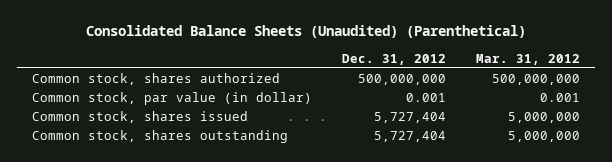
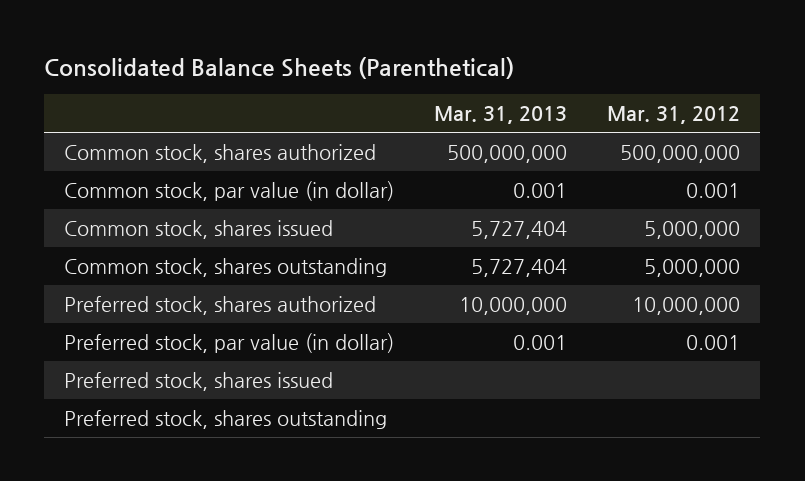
- Consolidated Balance Sheets (Unaudited) (Parenthetical)
+ Consolidated Balance Sheets (Parenthetical)
- | Dec. 31, 2012 | Mar. 31, 2012
+ | Mar. 31, 2013 | Mar. 31, 2012
+ Preferred stock, shares authorized | 10,000,000 | 10,000,000
+ Preferred stock, par value (in dollar) | 0.001 | 0.001
+ Preferred stock, shares issued
+ Preferred stock, shares outstanding

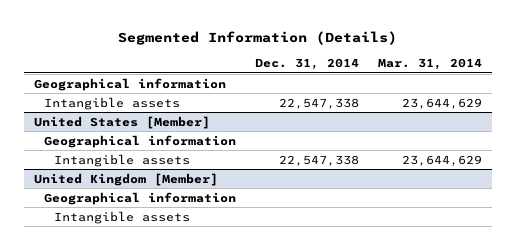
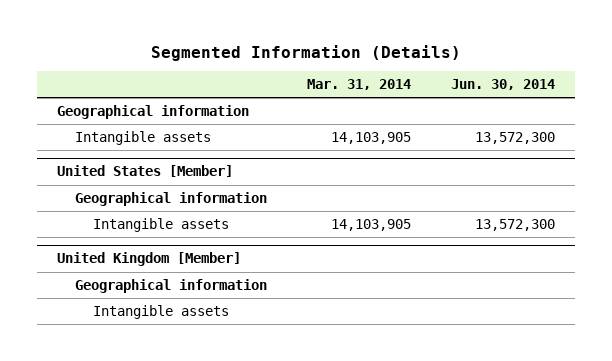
- | Dec. 31, 2014 | Mar. 31, 2014
+ | Mar. 31, 2014 | Jun. 30, 2014
- Intangible assets | 22,547,338 | 23,644,629
+ Intangible assets | 14,103,905 | 13,572,300
@ United States [Member]
- Intangible assets | 22,547,338 | 23,644,629
+ Intangible assets | 14,103,905 | 13,572,300

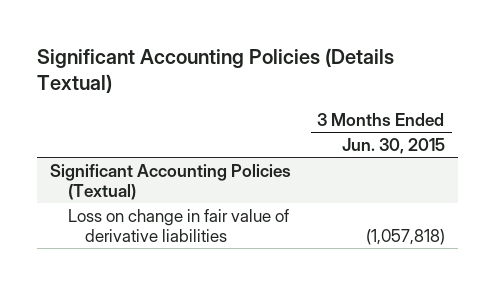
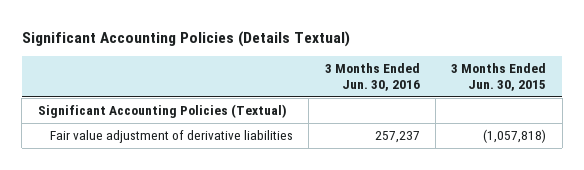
- | 3 Months Ended Jun. 30, 2015
+ | 3 Months Ended Jun. 30, 2016 | 3 Months Ended Jun. 30, 2015
- Loss on change in fair value of derivative liabilities | (1,057,818)
+ Fair value adjustment of derivative liabilities | 257,237 | (1,057,818)

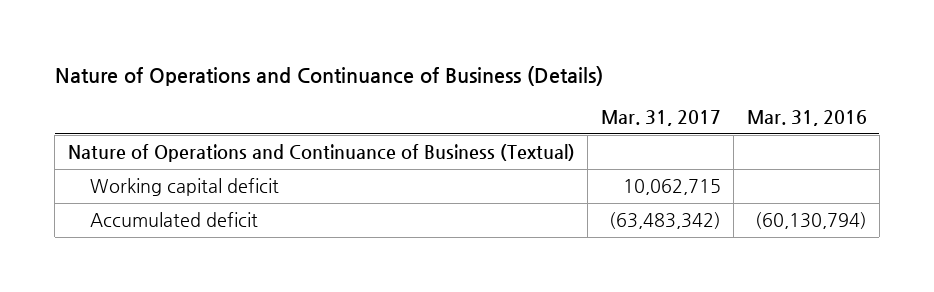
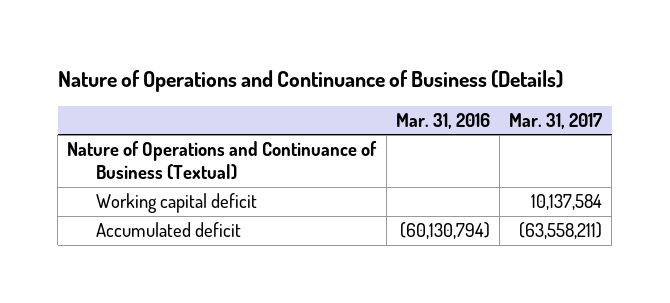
- | Mar. 31, 2017 | Mar. 31, 2016
+ | Mar. 31, 2016 | Mar. 31, 2017
- Working capital deficit | 10,062,715 |
- Accumulated deficit | (63,483,342) | (60,130,794)
+ Working capital deficit | | 10,137,584
+ Accumulated deficit | (60,130,794) | (63,558,211)

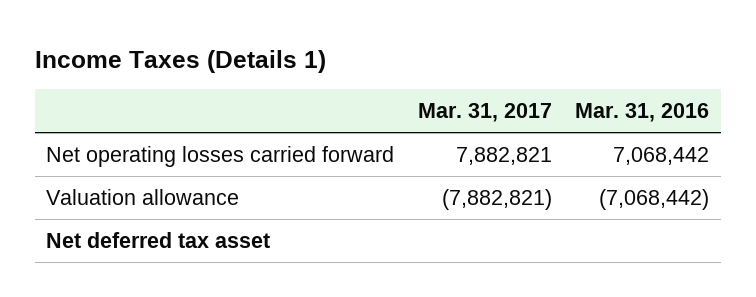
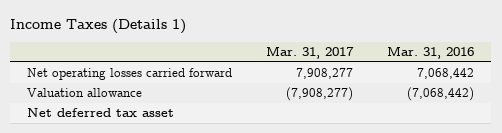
- Net operating losses carried forward | 7,882,821 | 7,068,442
- Valuation allowance | (7,882,821) | (7,068,442)
+ Net operating losses carried forward | 7,908,277 | 7,068,442
+ Valuation allowance | (7,908,277) | (7,068,442)

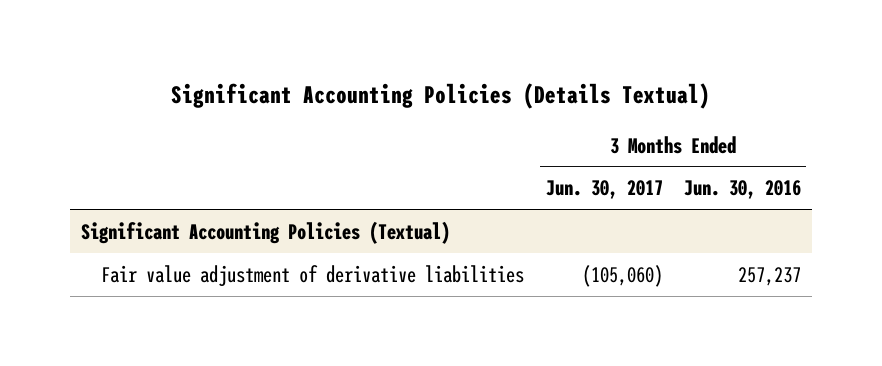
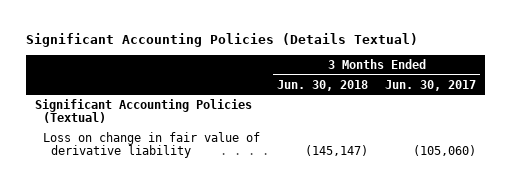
- | 3 Months Ended Jun. 30, 2017 | 3 Months Ended Jun. 30, 2016
+ | 3 Months Ended Jun. 30, 2018 | 3 Months Ended Jun. 30, 2017
- Fair value adjustment of derivative liabilities | (105,060) | 257,237
+ Loss on change in fair value of derivative liability | (145,147) | (105,060)

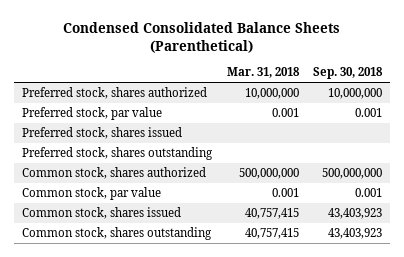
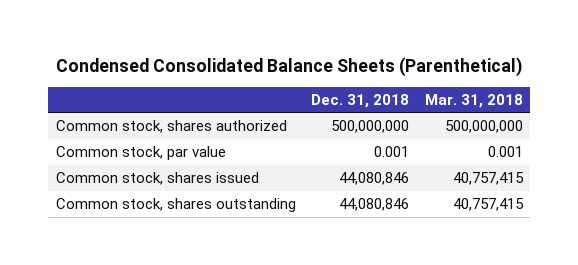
- | Mar. 31, 2018 | Sep. 30, 2018
+ | Dec. 31, 2018 | Mar. 31, 2018
- Preferred stock, shares authorized | 10,000,000 | 10,000,000
- Preferred stock, par value | 0.001 | 0.001
- Preferred stock, shares issued
- Preferred stock, shares outstanding

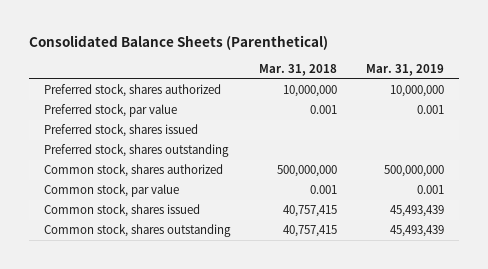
- Condensed Consolidated Balance Sheets (Parenthetical)
+ Consolidated Balance Sheets (Parenthetical)
- | Dec. 31, 2018 | Mar. 31, 2018
+ | Mar. 31, 2018 | Mar. 31, 2019
+ Preferred stock, shares authorized | 10,000,000 | 10,000,000
+ Preferred stock, par value | 0.001 | 0.001
+ Preferred stock, shares issued
+ Preferred stock, shares outstanding

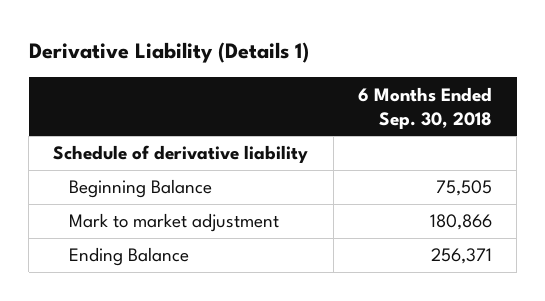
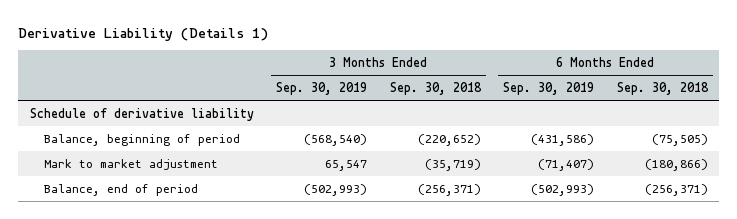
- | 6 Months Ended Sep. 30, 2018
+ | 3 Months Ended Sep. 30, 2019 | 3 Months Ended Sep. 30, 2018 | 6 Months Ended Sep. 30, 2019 | 6 Months Ended Sep. 30, 2018
- Beginning Balance | 75,505
- Mark to market adjustment | 180,866
- Ending Balance | 256,371
+ Balance, beginning of period | (568,540) | (220,652) | (431,586) | (75,505)
+ Mark to market adjustment | 65,547 | (35,719) | (71,407) | (180,866)
+ Balance, end of period | (502,993) | (256,371) | (502,993) | (256,371)

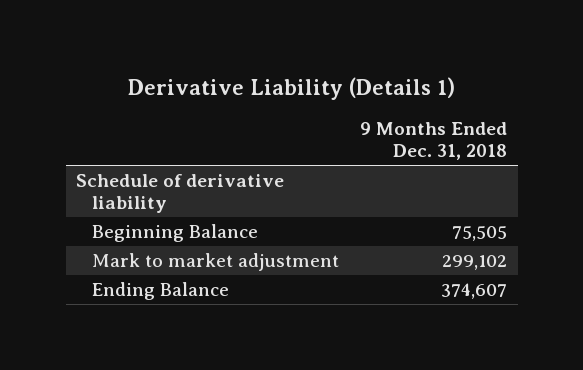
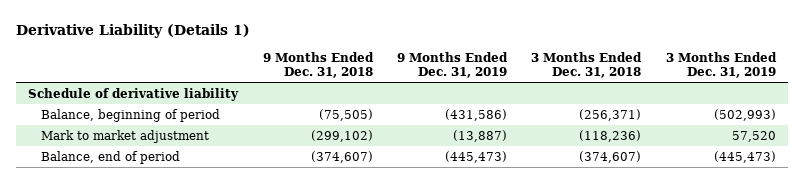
- | 9 Months Ended Dec. 31, 2018
+ | 9 Months Ended Dec. 31, 2018 | 9 Months Ended Dec. 31, 2019 | 3 Months Ended Dec. 31, 2018 | 3 Months Ended Dec. 31, 2019
- Beginning Balance | 75,505
- Mark to market adjustment | 299,102
- Ending Balance | 374,607
+ Balance, beginning of period | (75,505) | (431,586) | (256,371) | (502,993)
+ Mark to market adjustment | (299,102) | (13,887) | (118,236) | 57,520
+ Balance, end of period | (374,607) | (445,473) | (374,607) | (445,473)

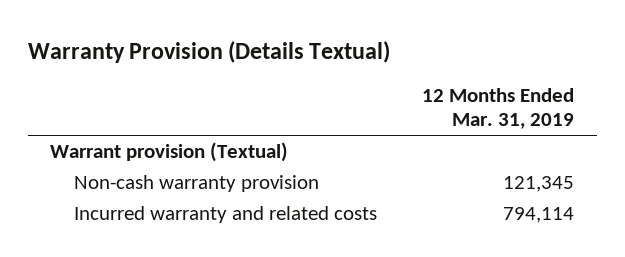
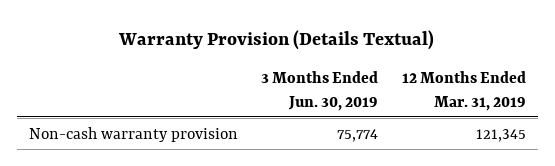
- | 12 Months Ended Mar. 31, 2019
+ | 3 Months Ended Jun. 30, 2019 | 12 Months Ended Mar. 31, 2019
- Warrant provision (Textual)
- Incurred warranty and related costs | 794,114

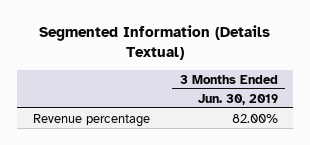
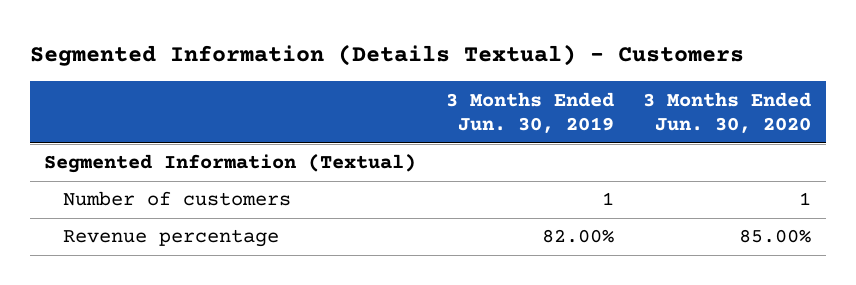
- Segmented Information (Details Textual)
+ Segmented Information (Details Textual) - Customers
- | 3 Months Ended Jun. 30, 2019
+ | 3 Months Ended Jun. 30, 2019 | 3 Months Ended Jun. 30, 2020
+ Segmented Information (Textual)
+ Number of customers | 1 | 1

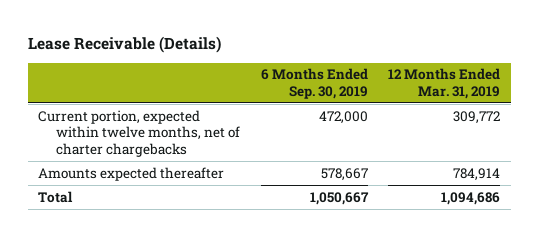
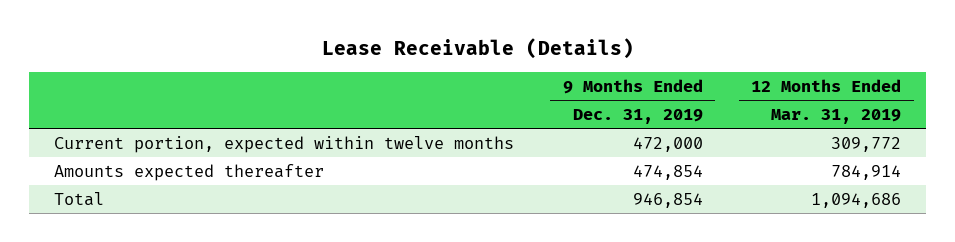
- | 6 Months Ended Sep. 30, 2019 | 12 Months Ended Mar. 31, 2019
+ | 9 Months Ended Dec. 31, 2019 | 12 Months Ended Mar. 31, 2019
- Current portion, expected within twelve months, net of charter chargebacks | 472,000 | 309,772
+ Current portion, expected within twelve months | 472,000 | 309,772

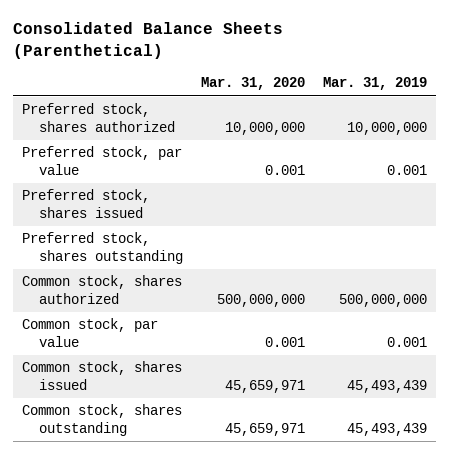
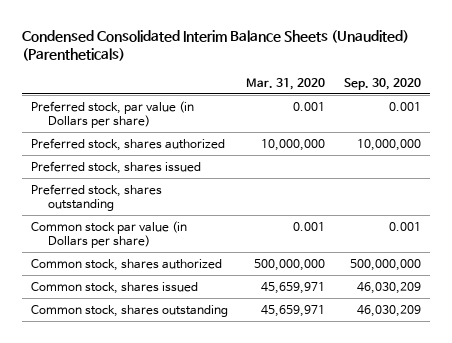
- Consolidated Balance Sheets (Parenthetical)
+ Condensed Consolidated Interim Balance Sheets (Unaudited) (Parentheticals)
- | Mar. 31, 2020 | Mar. 31, 2019
+ | Mar. 31, 2020 | Sep. 30, 2020
+ Preferred stock, par value (in Dollars per share) | 0.001 | 0.001
- Preferred stock, par value | 0.001 | 0.001
+ Common stock par value (in Dollars per share) | 0.001 | 0.001
- Common stock, par value | 0.001 | 0.001

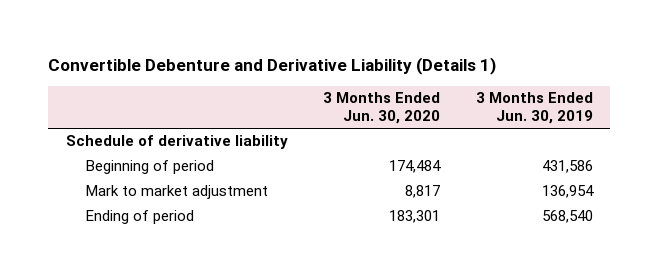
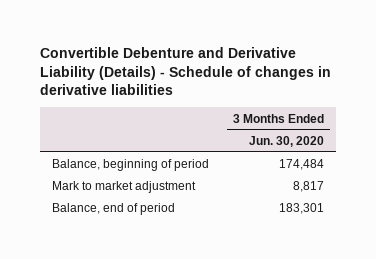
- Convertible Debenture and Derivative Liability (Details 1)
+ Convertible Debenture and Derivative Liability (Details) - Schedule of changes in derivative liabilities
- | 3 Months Ended Jun. 30, 2020 | 3 Months Ended Jun. 30, 2019
+ | 3 Months Ended Jun. 30, 2020
- Schedule of derivative liability
- Beginning of period | 174,484 | 431,586
+ Balance, beginning of period | 174,484
- Ending of period | 183,301 | 568,540
+ Balance, end of period | 183,301

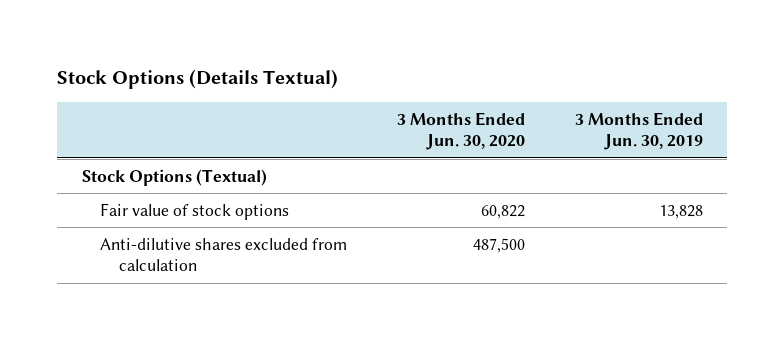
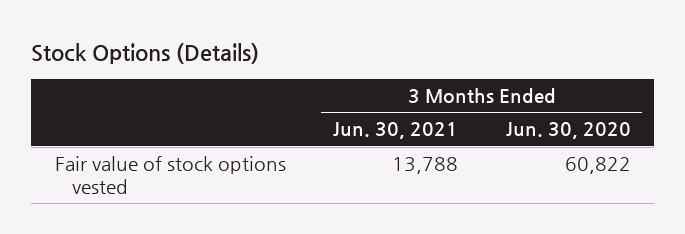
- Stock Options (Details Textual)
+ Stock Options (Details)
- | 3 Months Ended Jun. 30, 2020 | 3 Months Ended Jun. 30, 2019
+ | 3 Months Ended Jun. 30, 2021 | 3 Months Ended Jun. 30, 2020
- Stock Options (Textual)
- Fair value of stock options | 60,822 | 13,828
- Anti-dilutive shares excluded from calculation | 487,500 |
+ Fair value of stock options vested | 13,788 | 60,822

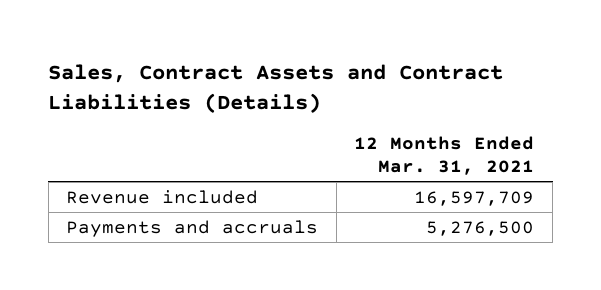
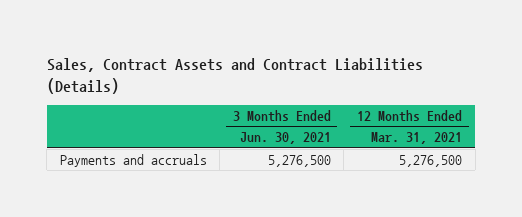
- | 12 Months Ended Mar. 31, 2021
+ | 3 Months Ended Jun. 30, 2021 | 12 Months Ended Mar. 31, 2021
- Revenue included | 16,597,709

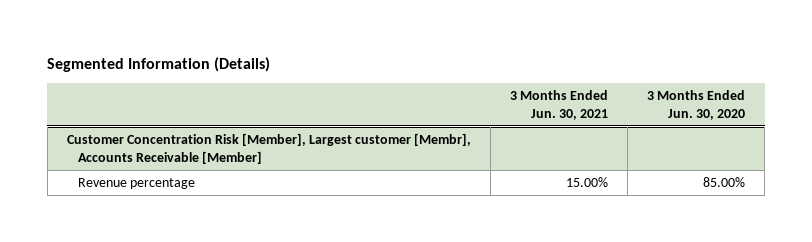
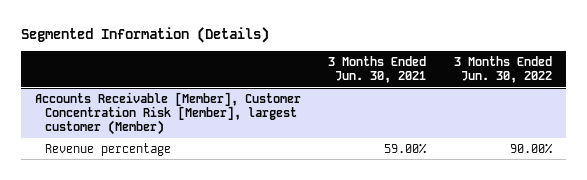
- | 3 Months Ended Jun. 30, 2021 | 3 Months Ended Jun. 30, 2020
+ | 3 Months Ended Jun. 30, 2021 | 3 Months Ended Jun. 30, 2022
- Customer Concentration Risk [Member], Largest customer [Membr], Accounts Receivable [Member]
- Revenue percentage | 15.00% | 85.00%
+ Accounts Receivable [Member], Customer Concentration Risk [Member], largest customer (Member)
+ Revenue percentage | 59.00% | 90.00%

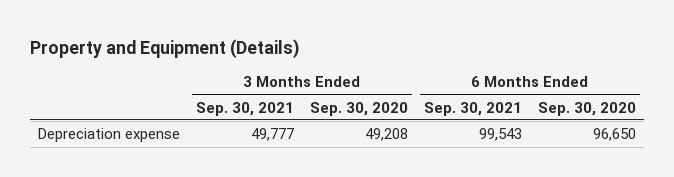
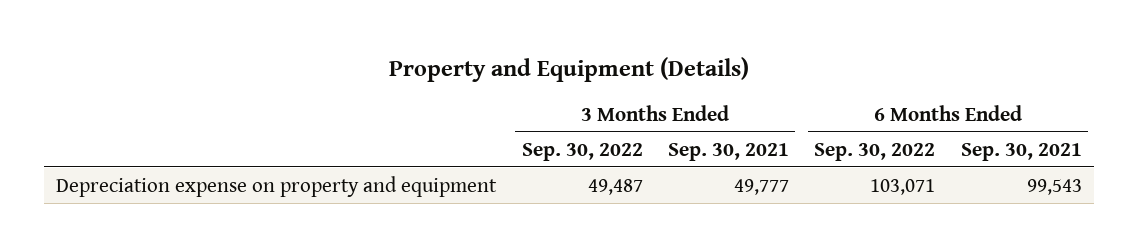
- | 3 Months Ended Sep. 30, 2021 | 3 Months Ended Sep. 30, 2020 | 6 Months Ended Sep. 30, 2021 | 6 Months Ended Sep. 30, 2020
+ | 3 Months Ended Sep. 30, 2022 | 3 Months Ended Sep. 30, 2021 | 6 Months Ended Sep. 30, 2022 | 6 Months Ended Sep. 30, 2021
- Depreciation expense | 49,777 | 49,208 | 99,543 | 96,650
+ Depreciation expense on property and equipment | 49,487 | 49,777 | 103,071 | 99,543

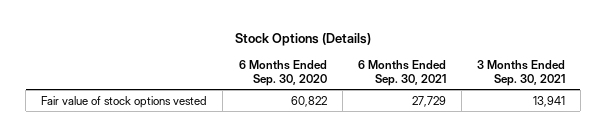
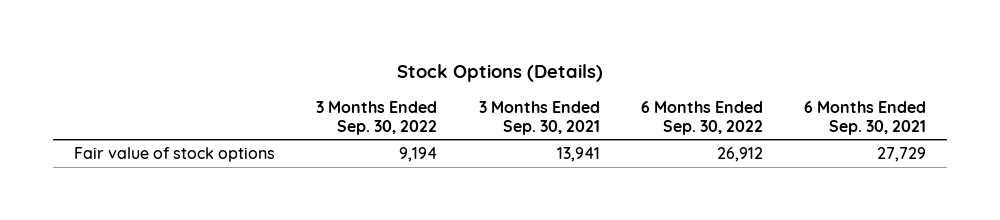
- | 6 Months Ended Sep. 30, 2020 | 6 Months Ended Sep. 30, 2021 | 3 Months Ended Sep. 30, 2021
+ | 3 Months Ended Sep. 30, 2022 | 3 Months Ended Sep. 30, 2021 | 6 Months Ended Sep. 30, 2022 | 6 Months Ended Sep. 30, 2021
- Fair value of stock options vested | 60,822 | 27,729 | 13,941
+ Fair value of stock options | 9,194 | 13,941 | 26,912 | 27,729

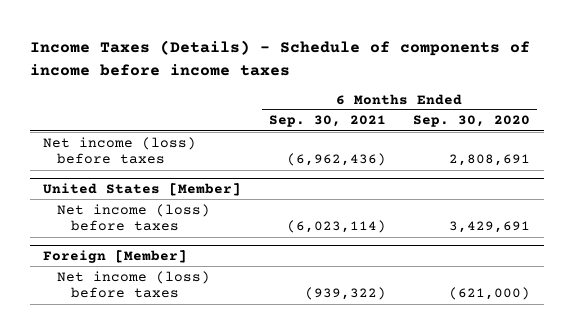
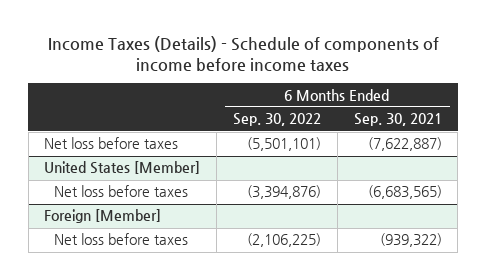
- | 6 Months Ended Sep. 30, 2021 | 6 Months Ended Sep. 30, 2020
+ | 6 Months Ended Sep. 30, 2022 | 6 Months Ended Sep. 30, 2021
- Net income (loss) before taxes | (6,962,436) | 2,808,691
+ Net loss before taxes | (5,501,101) | (7,622,887)
@ United States [Member]
- Net income (loss) before taxes | (6,023,114) | 3,429,691
+ Net loss before taxes | (3,394,876) | (6,683,565)
@ Foreign [Member]
- Net income (loss) before taxes | (939,322) | (621,000)
+ Net loss before taxes | (2,106,225) | (939,322)

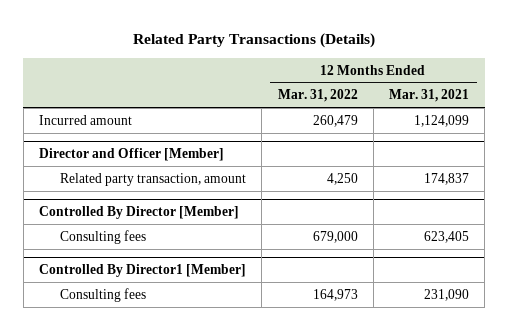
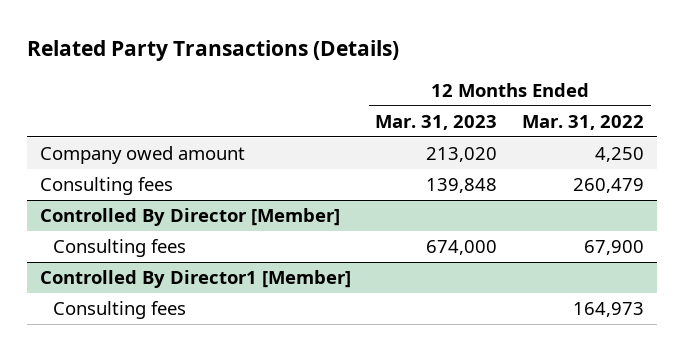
- | 12 Months Ended Mar. 31, 2022 | 12 Months Ended Mar. 31, 2021
+ | 12 Months Ended Mar. 31, 2023 | 12 Months Ended Mar. 31, 2022
- Incurred amount | 260,479 | 1,124,099
- Director and Officer [Member]
- Related party transaction, amount | 4,250 | 174,837
+ Company owed amount | 213,020 | 4,250
+ Consulting fees | 139,848 | 260,479
@ Controlled By Director [Member]
- Consulting fees | 679,000 | 623,405
+ Consulting fees | 674,000 | 67,900

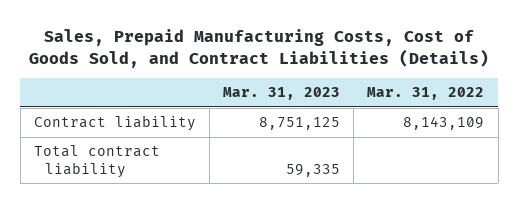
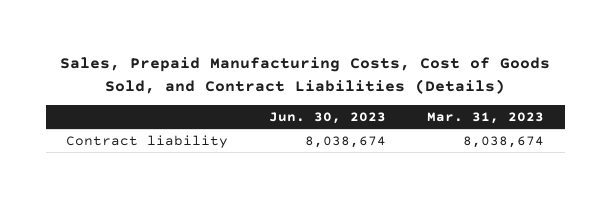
- | Mar. 31, 2023 | Mar. 31, 2022
+ | Jun. 30, 2023 | Mar. 31, 2023
- Contract liability | 8,751,125 | 8,143,109
- Total contract liability | 59,335 |
+ Contract liability | 8,038,674 | 8,038,674

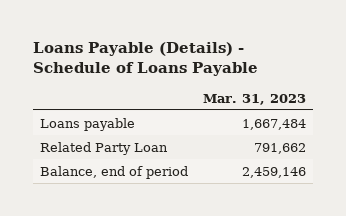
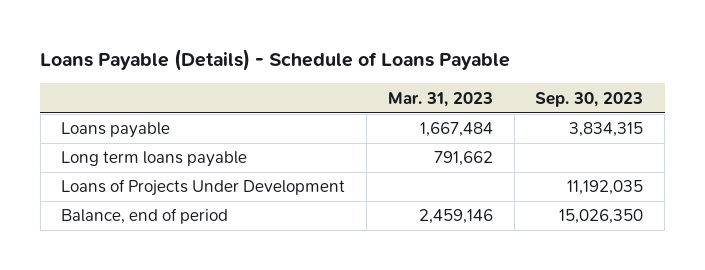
- | Mar. 31, 2023
+ | Mar. 31, 2023 | Sep. 30, 2023
- Related Party Loan | 791,662
+ Long term loans payable | 791,662 |
+ Loans of Projects Under Development | | 11,192,035

